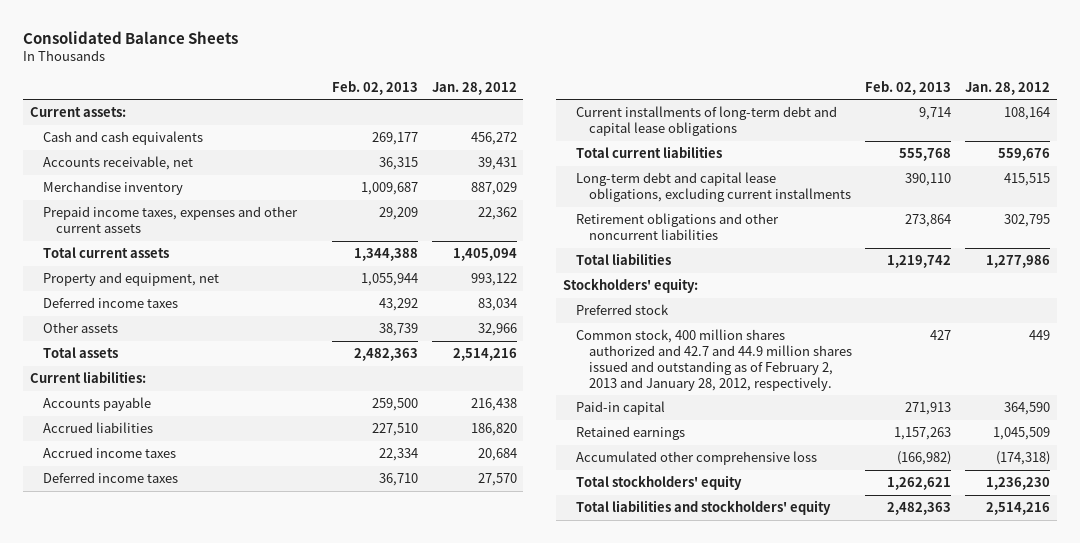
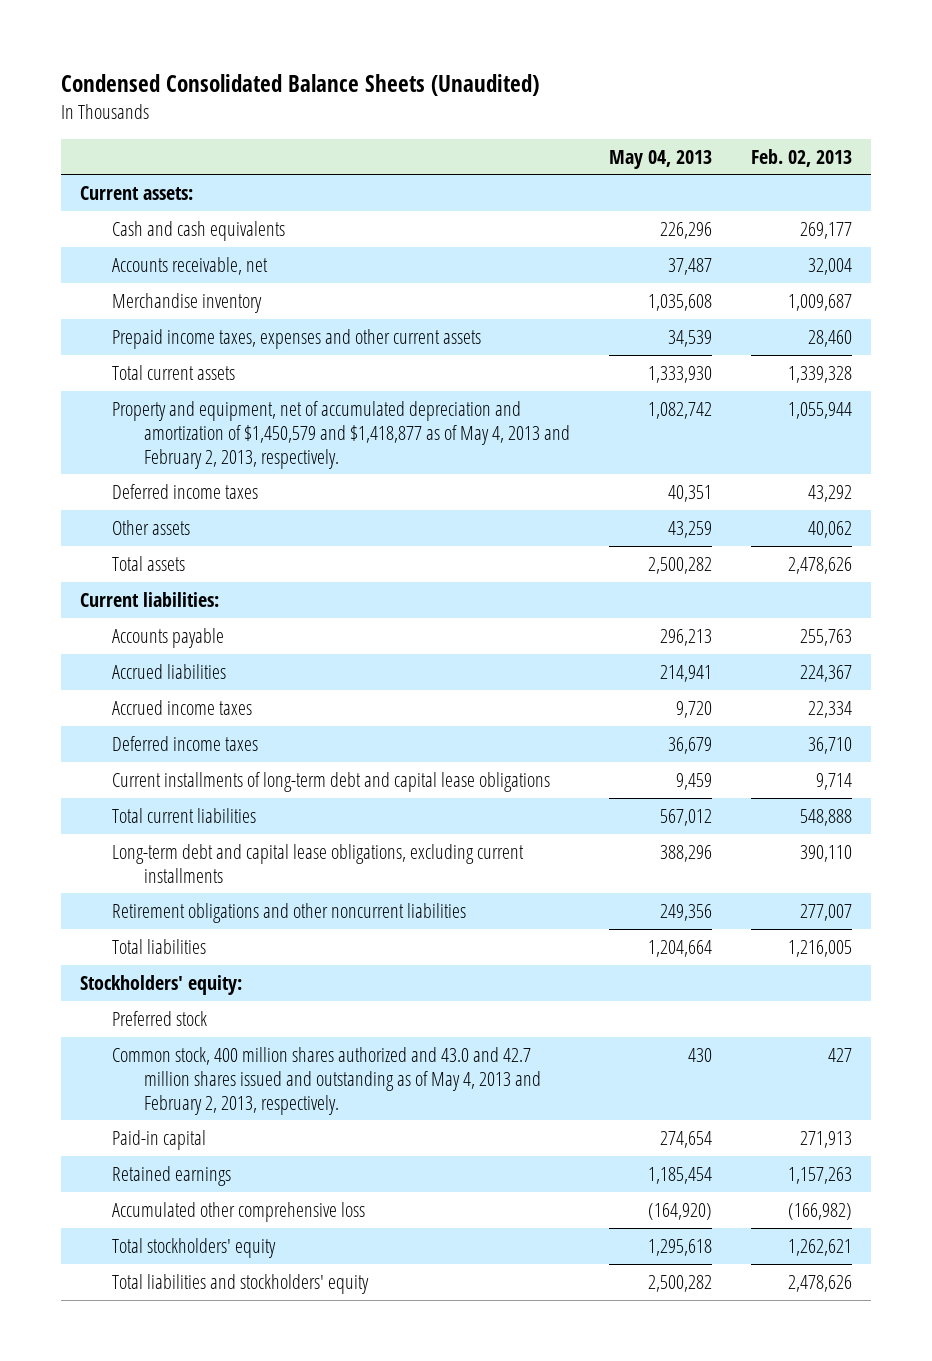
- Consolidated Balance Sheets
+ Condensed Consolidated Balance Sheets (Unaudited)
- | Feb. 02, 2013 | Jan. 28, 2012
+ | May 04, 2013 | Feb. 02, 2013
- Accounts receivable, net | 36,315 | 39,431
+ Accounts receivable, net | 37,487 | 32,004
- Prepaid income taxes, expenses and other current assets | 29,209 | 22,362
- Total current assets | 1,344,388 | 1,405,094
- Property and equipment, net | 1,055,944 | 993,122
+ Prepaid income taxes, expenses and other current assets | 34,539 | 28,460
+ Total current assets | 1,333,930 | 1,339,328
+ Property and equipment, net of accumulated depreciation and amortization of $1,450,579 and $1,418,877 as of May 4, 2013 and February 2, 2013, respectively. | 1,082,742 | 1,055,944
- Other assets | 38,739 | 32,966
- Total assets | 2,482,363 | 2,514,216
+ Other assets | 43,259 | 40,062
+ Total assets | 2,500,282 | 2,478,626
- Accounts payable | 259,500 | 216,438
- Accrued liabilities | 227,510 | 186,820
+ Accounts payable | 296,213 | 255,763
+ Accrued liabilities | 214,941 | 224,367
- Total current liabilities | 555,768 | 559,676
+ Total current liabilities | 567,012 | 548,888
- Retirement obligations and other noncurrent liabilities | 273,864 | 302,795
- Total liabilities | 1,219,742 | 1,277,986
+ Retirement obligations and other noncurrent liabilities | 249,356 | 277,007
+ Total liabilities | 1,204,664 | 1,216,005
- Common stock, 400 million shares authorized and 42.7 and 44.9 million shares issued and outstanding as of February 2, 2013 and January 28, 2012, respectively. | 427 | 449
+ Common stock, 400 million shares authorized and 43.0 and 42.7 million shares issued and outstanding as of May 4, 2013 and February 2, 2013, respectively. | 430 | 427
- Total liabilities and stockholders' equity | 2,482,363 | 2,514,216
+ Total liabilities and stockholders' equity | 2,500,282 | 2,478,626

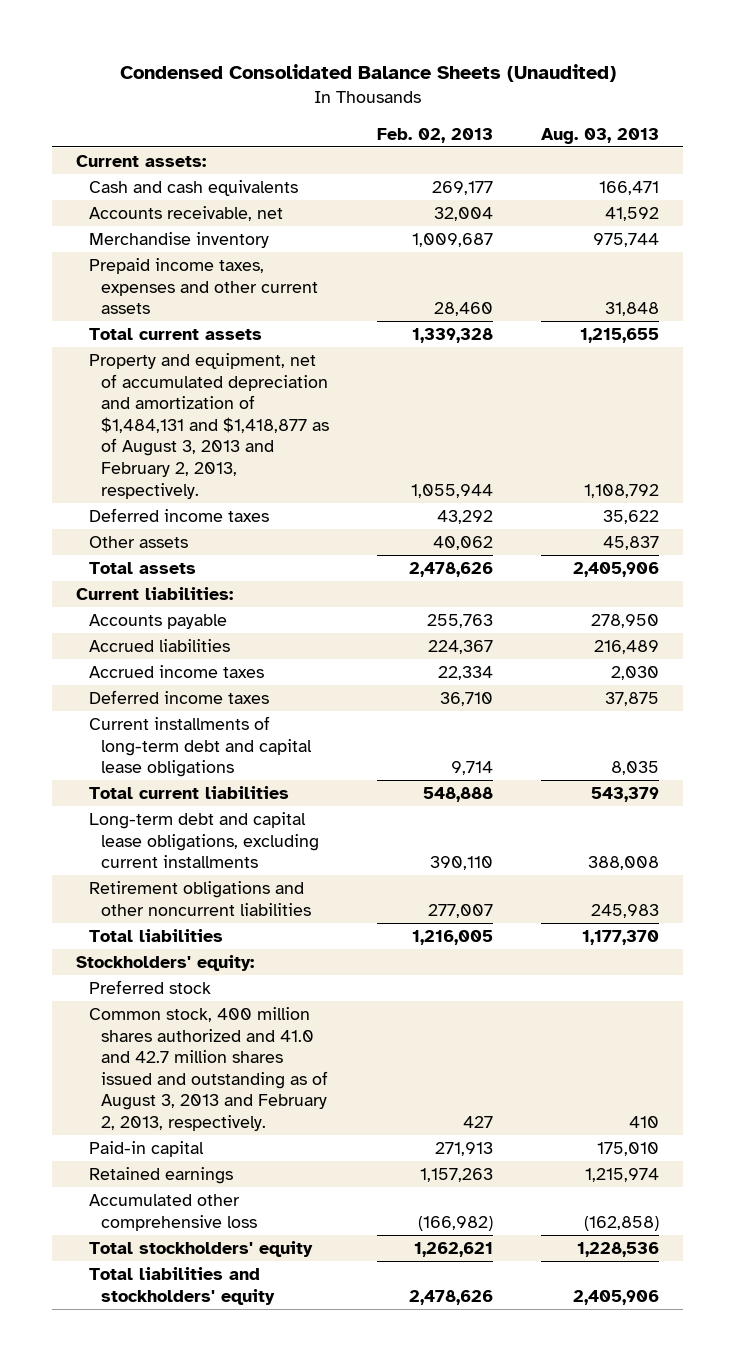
- | May 04, 2013 | Feb. 02, 2013
+ | Feb. 02, 2013 | Aug. 03, 2013
- Property and equipment, net of accumulated depreciation and amortization of $1,450,579 and $1,418,877 as of May 4, 2013 and February 2, 2013, respectively. | 1,082,742 | 1,055,944
+ Property and equipment, net of accumulated depreciation and amortization of $1,484,131 and $1,418,877 as of August 3, 2013 and February 2, 2013, respectively. | 1,055,944 | 1,108,792
- Common stock, 400 million shares authorized and 43.0 and 42.7 million shares issued and outstanding as of May 4, 2013 and February 2, 2013, respectively. | 430 | 427
+ Common stock, 400 million shares authorized and 41.0 and 42.7 million shares issued and outstanding as of August 3, 2013 and February 2, 2013, respectively. | 427 | 410

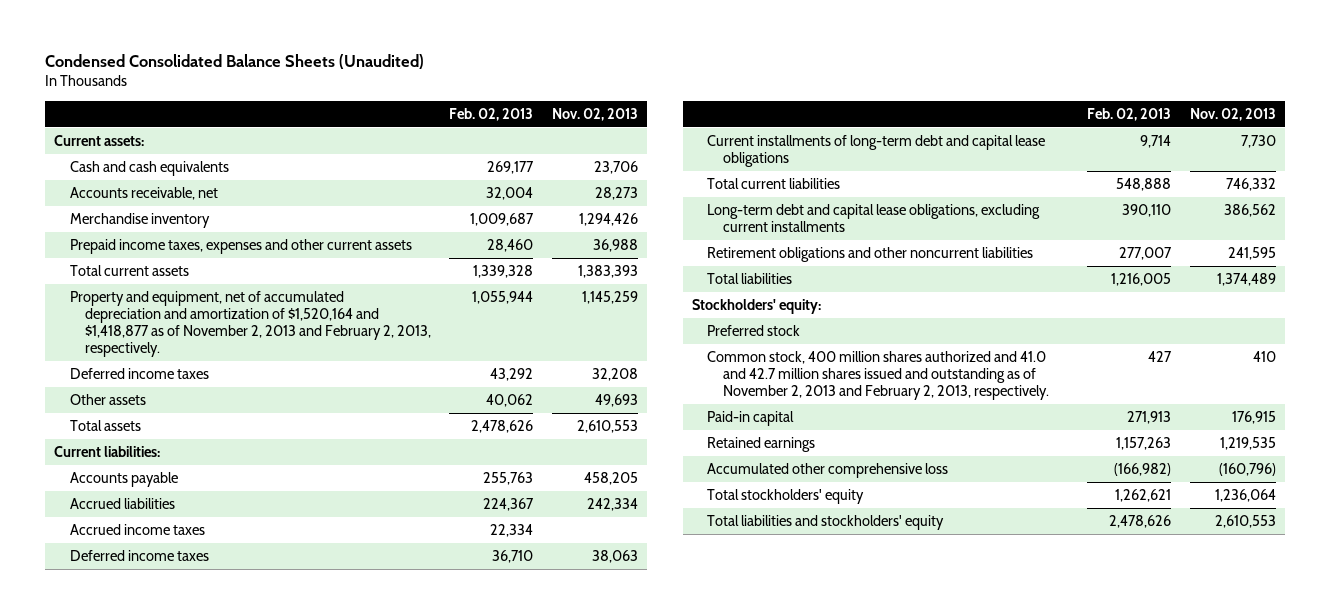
- | Feb. 02, 2013 | Aug. 03, 2013
+ | Feb. 02, 2013 | Nov. 02, 2013
- Property and equipment, net of accumulated depreciation and amortization of $1,484,131 and $1,418,877 as of August 3, 2013 and February 2, 2013, respectively. | 1,055,944 | 1,108,792
+ Property and equipment, net of accumulated depreciation and amortization of $1,520,164 and $1,418,877 as of November 2, 2013 and February 2, 2013, respectively. | 1,055,944 | 1,145,259
- Common stock, 400 million shares authorized and 41.0 and 42.7 million shares issued and outstanding as of August 3, 2013 and February 2, 2013, respectively. | 427 | 410
+ Common stock, 400 million shares authorized and 41.0 and 42.7 million shares issued and outstanding as of November 2, 2013 and February 2, 2013, respectively. | 427 | 410

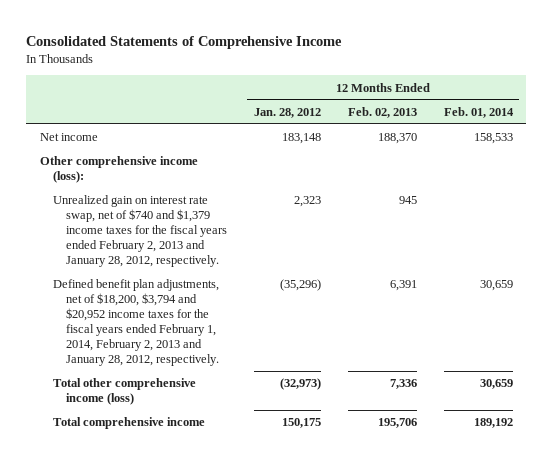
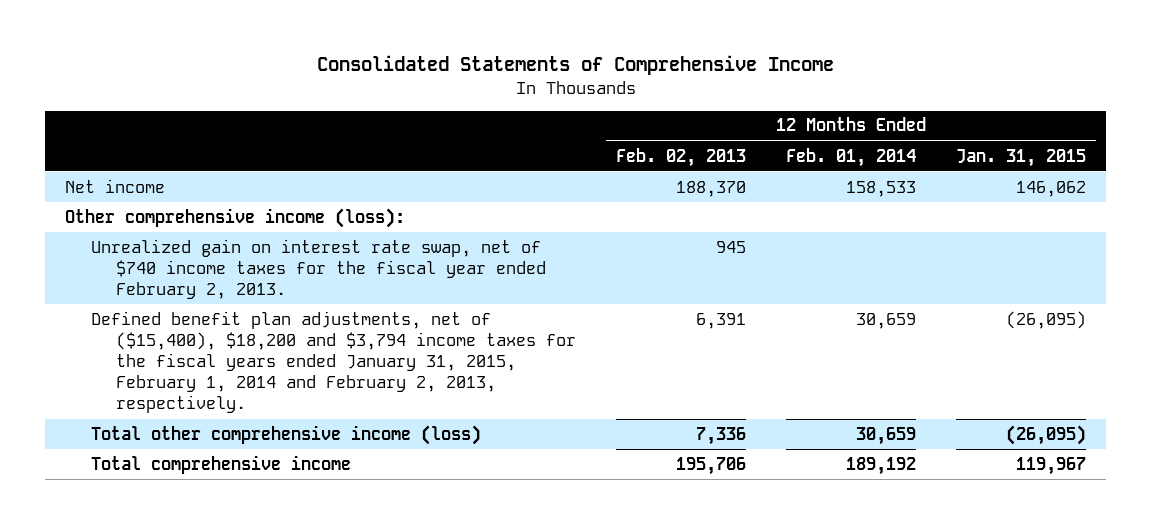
- | 12 Months Ended Jan. 28, 2012 | 12 Months Ended Feb. 02, 2013 | 12 Months Ended Feb. 01, 2014
+ | 12 Months Ended Feb. 02, 2013 | 12 Months Ended Feb. 01, 2014 | 12 Months Ended Jan. 31, 2015
- Unrealized gain on interest rate swap, net of $740 and $1,379 income taxes for the fiscal years ended February 2, 2013 and January 28, 2012, respectively. | 2,323 | 945 |
- Defined benefit plan adjustments, net of $18,200, $3,794 and $20,952 income taxes for the fiscal years ended February 1, 2014, February 2, 2013 and January 28, 2012, respectively. | (35,296) | 6,391 | 30,659
+ Unrealized gain on interest rate swap, net of $740 income taxes for the fiscal year ended February 2, 2013. | 945 | |
+ Defined benefit plan adjustments, net of ($15,400), $18,200 and $3,794 income taxes for the fiscal years ended January 31, 2015, February 1, 2014 and February 2, 2013, respectively. | 6,391 | 30,659 | (26,095)

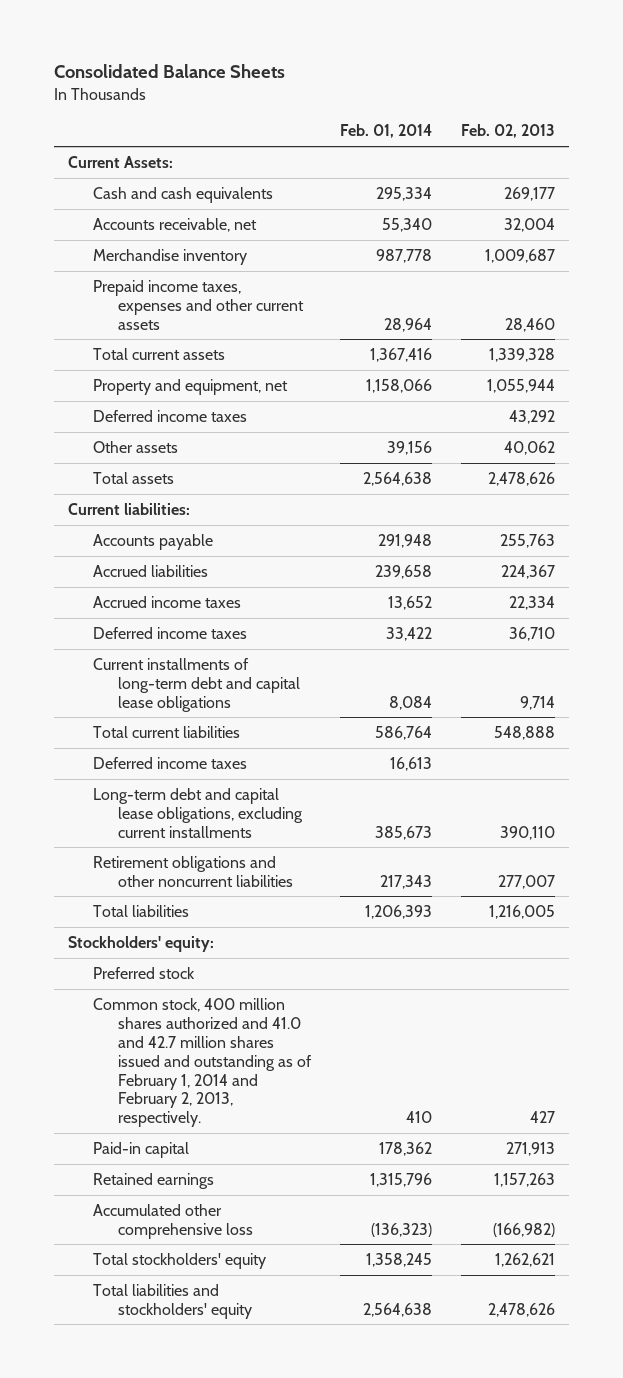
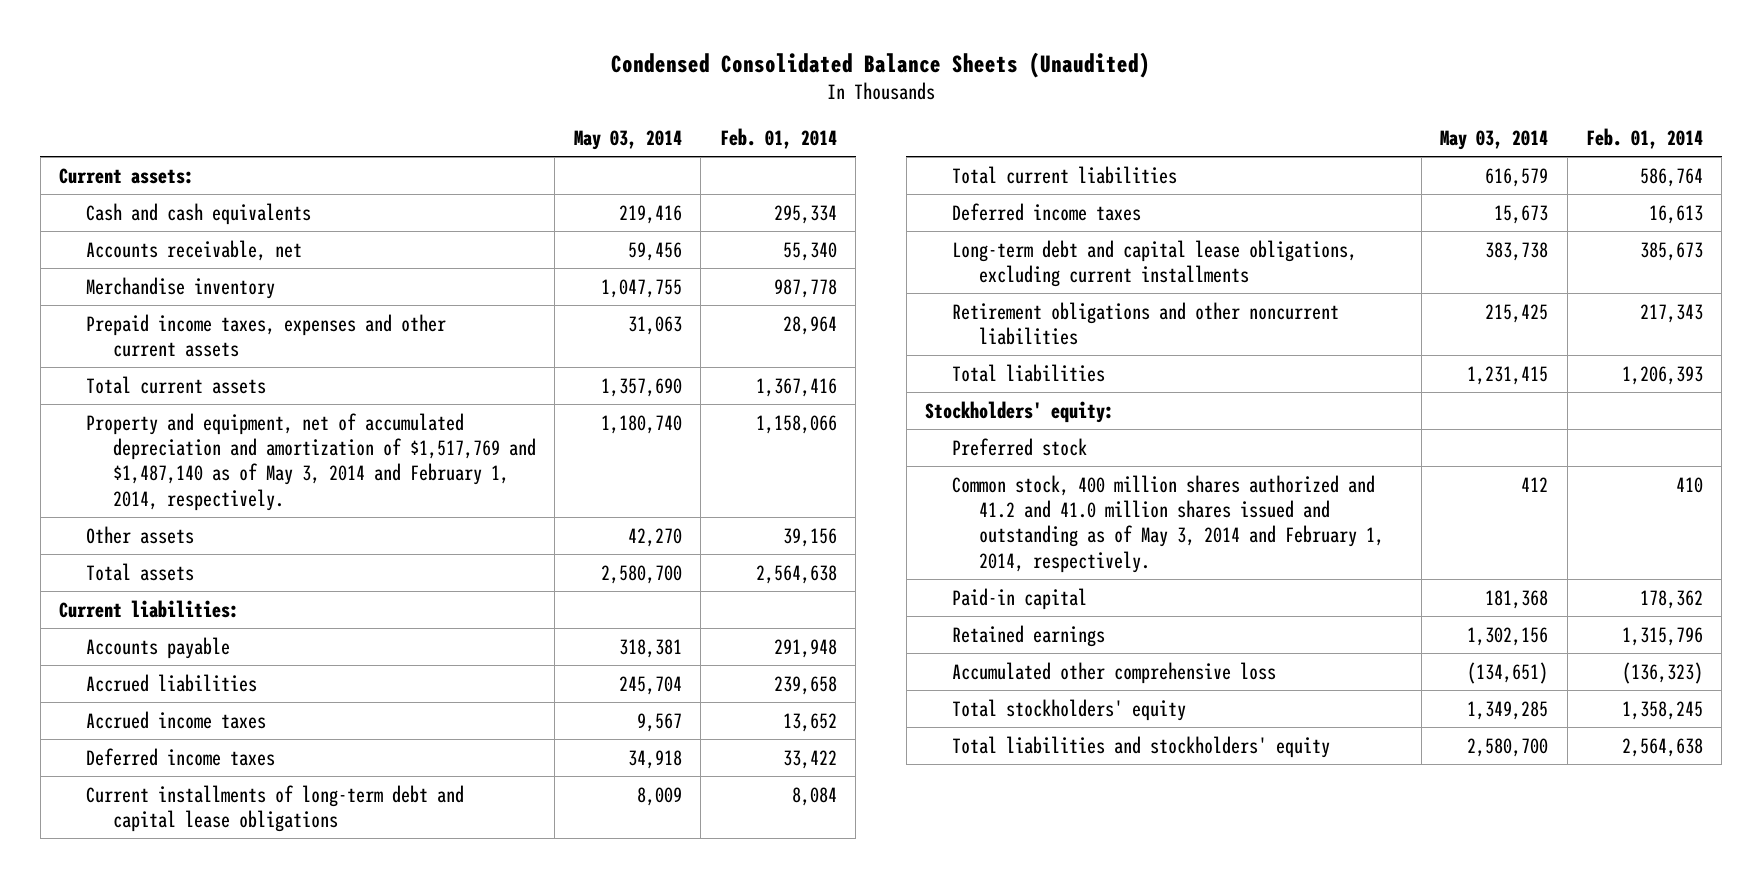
- Consolidated Balance Sheets
+ Condensed Consolidated Balance Sheets (Unaudited)
- | Feb. 01, 2014 | Feb. 02, 2013
+ | May 03, 2014 | Feb. 01, 2014
- Current Assets:
+ Current assets:
- Property and equipment, net | 1,158,066 | 1,055,944
- Deferred income taxes | | 43,292
+ Property and equipment, net of accumulated depreciation and amortization of $1,517,769 and $1,487,140 as of May 3, 2014 and February 1, 2014, respectively. | 1,180,740 | 1,158,066
- Common stock, 400 million shares authorized and 41.0 and 42.7 million shares issued and outstanding as of February 1, 2014 and February 2, 2013, respectively. | 410 | 427
+ Common stock, 400 million shares authorized and 41.2 and 41.0 million shares issued and outstanding as of May 3, 2014 and February 1, 2014, respectively. | 412 | 410

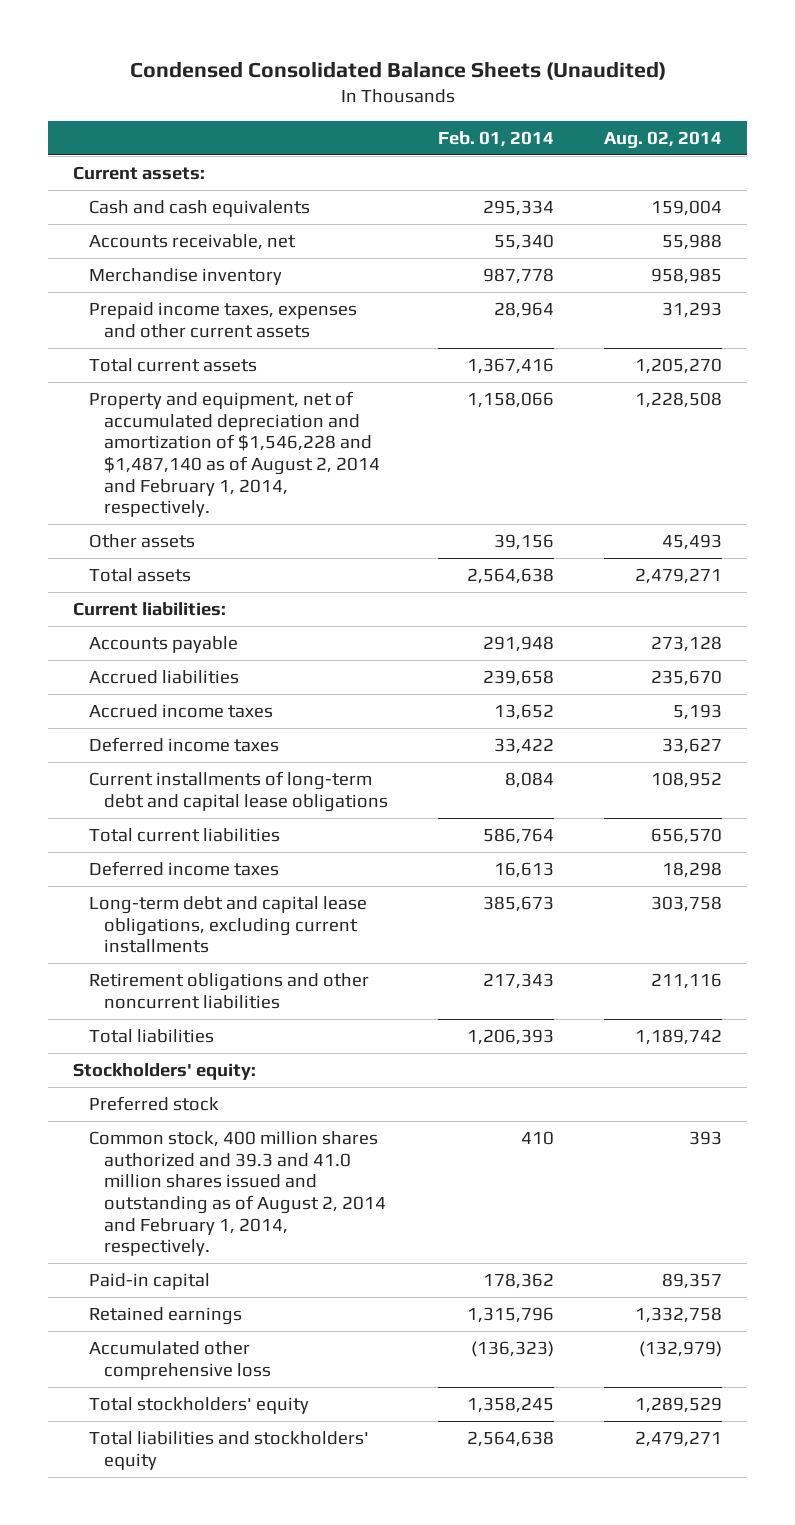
- | May 03, 2014 | Feb. 01, 2014
+ | Feb. 01, 2014 | Aug. 02, 2014
- Property and equipment, net of accumulated depreciation and amortization of $1,517,769 and $1,487,140 as of May 3, 2014 and February 1, 2014, respectively. | 1,180,740 | 1,158,066
+ Property and equipment, net of accumulated depreciation and amortization of $1,546,228 and $1,487,140 as of August 2, 2014 and February 1, 2014, respectively. | 1,158,066 | 1,228,508
- Common stock, 400 million shares authorized and 41.2 and 41.0 million shares issued and outstanding as of May 3, 2014 and February 1, 2014, respectively. | 412 | 410
+ Common stock, 400 million shares authorized and 39.3 and 41.0 million shares issued and outstanding as of August 2, 2014 and February 1, 2014, respectively. | 410 | 393

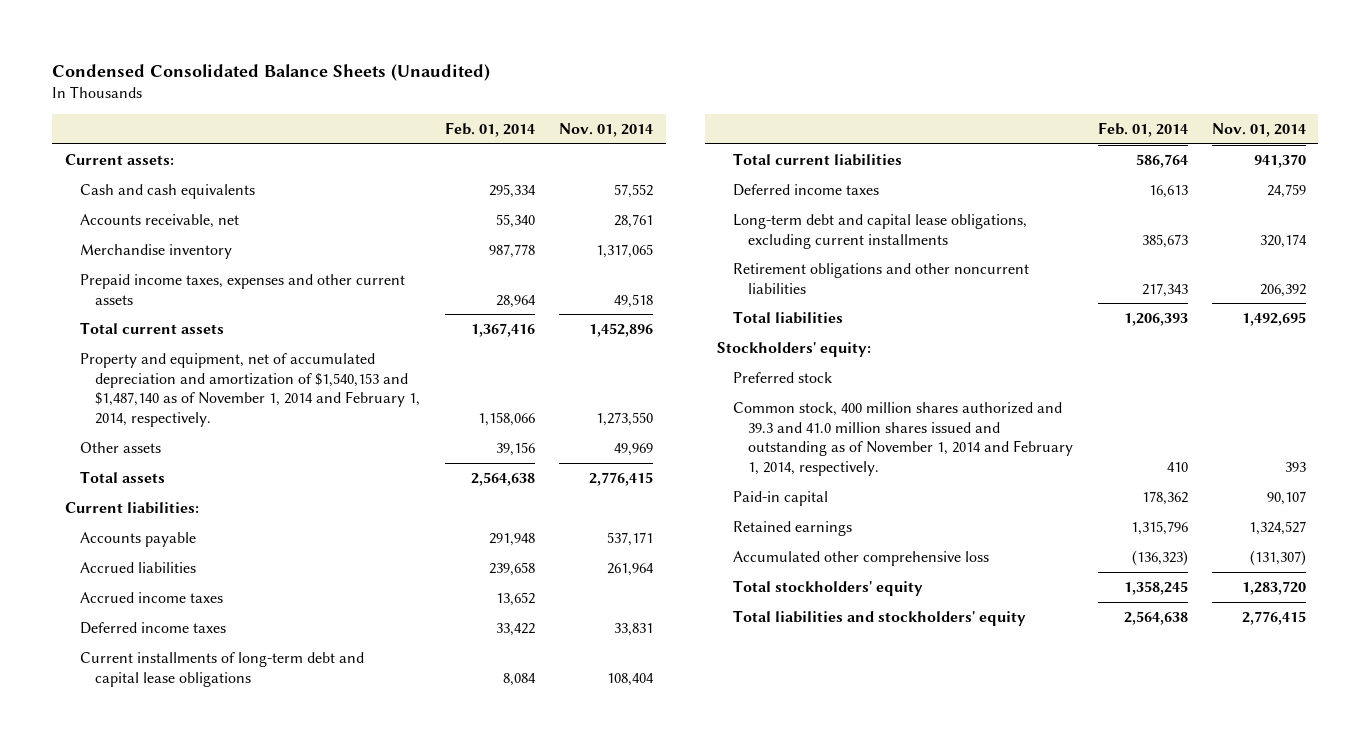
- | Feb. 01, 2014 | Aug. 02, 2014
+ | Feb. 01, 2014 | Nov. 01, 2014
- Property and equipment, net of accumulated depreciation and amortization of $1,546,228 and $1,487,140 as of August 2, 2014 and February 1, 2014, respectively. | 1,158,066 | 1,228,508
+ Property and equipment, net of accumulated depreciation and amortization of $1,540,153 and $1,487,140 as of November 1, 2014 and February 1, 2014, respectively. | 1,158,066 | 1,273,550
- Common stock, 400 million shares authorized and 39.3 and 41.0 million shares issued and outstanding as of August 2, 2014 and February 1, 2014, respectively. | 410 | 393
+ Common stock, 400 million shares authorized and 39.3 and 41.0 million shares issued and outstanding as of November 1, 2014 and February 1, 2014, respectively. | 410 | 393

